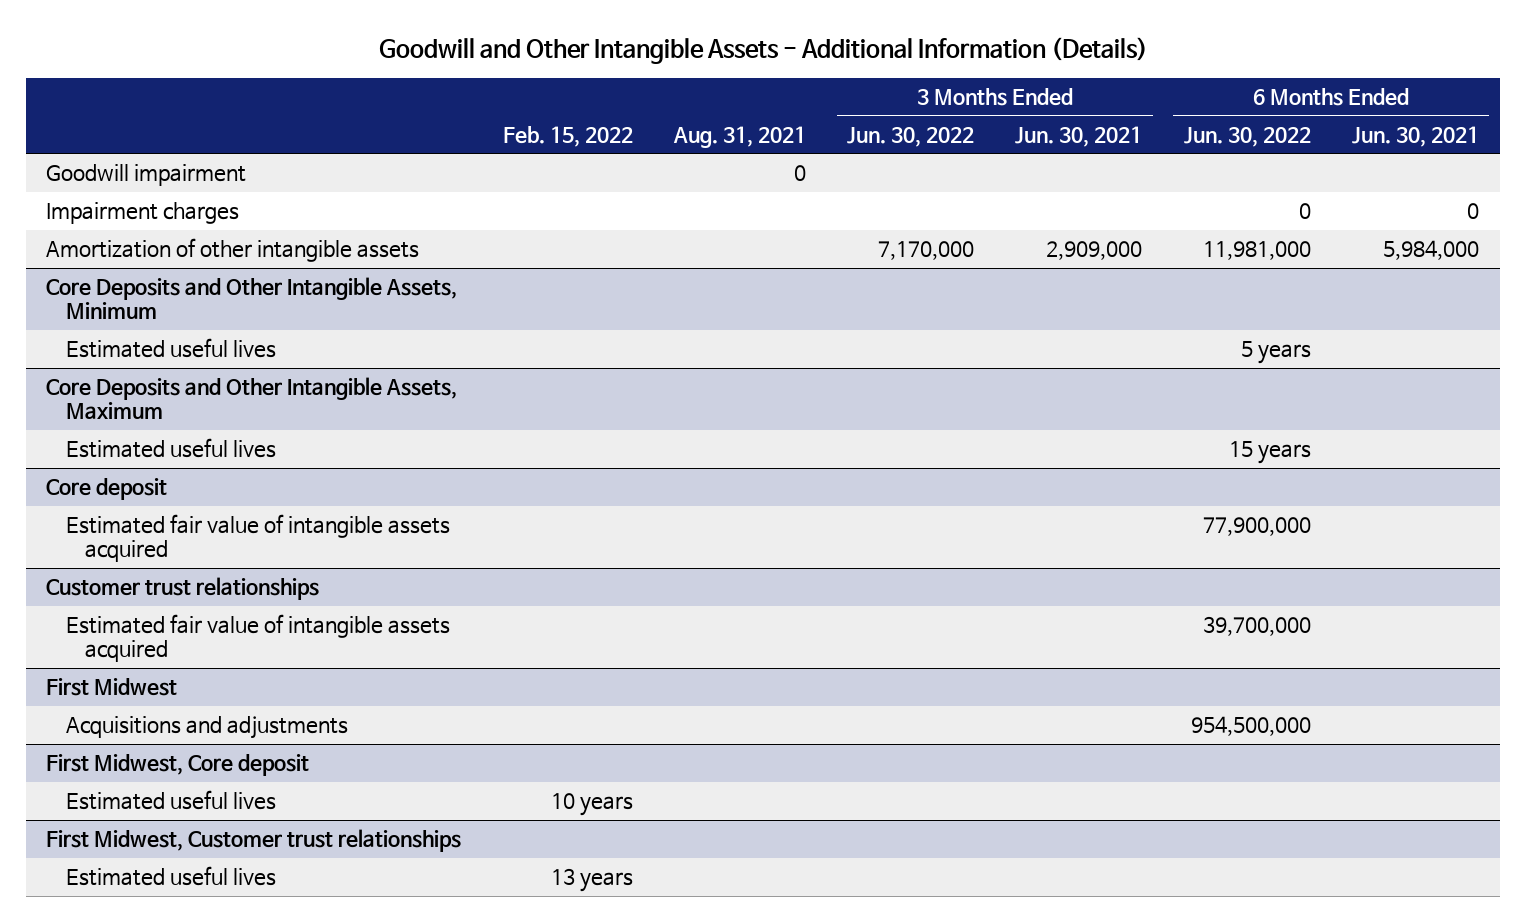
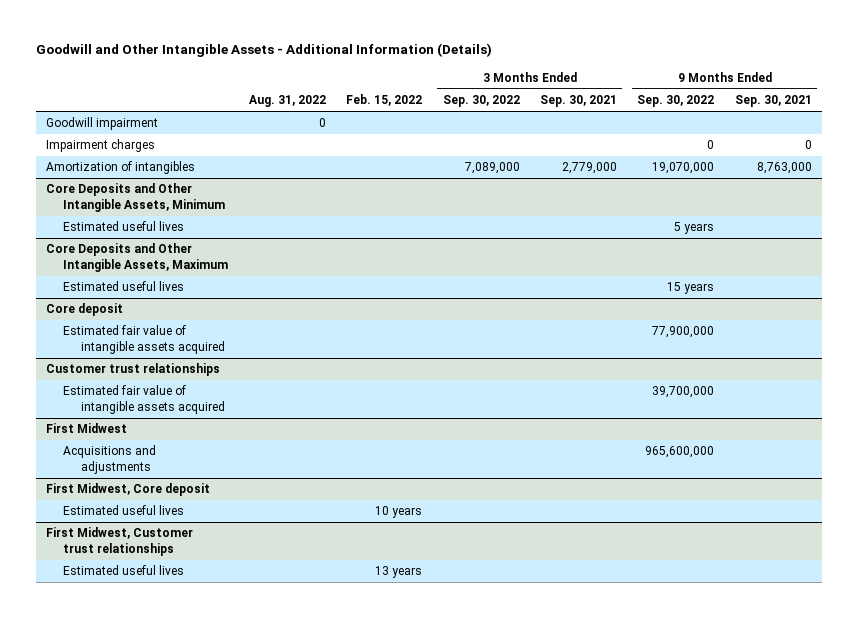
- | Feb. 15, 2022 | Aug. 31, 2021 | 3 Months Ended Jun. 30, 2022 | 3 Months Ended Jun. 30, 2021 | 6 Months Ended Jun. 30, 2022 | 6 Months Ended Jun. 30, 2021
+ | Aug. 31, 2022 | Feb. 15, 2022 | 3 Months Ended Sep. 30, 2022 | 3 Months Ended Sep. 30, 2021 | 9 Months Ended Sep. 30, 2022 | 9 Months Ended Sep. 30, 2021
- Amortization of other intangible assets | | | 7,170,000 | 2,909,000 | 11,981,000 | 5,984,000
+ Amortization of intangibles | | | 7,089,000 | 2,779,000 | 19,070,000 | 8,763,000

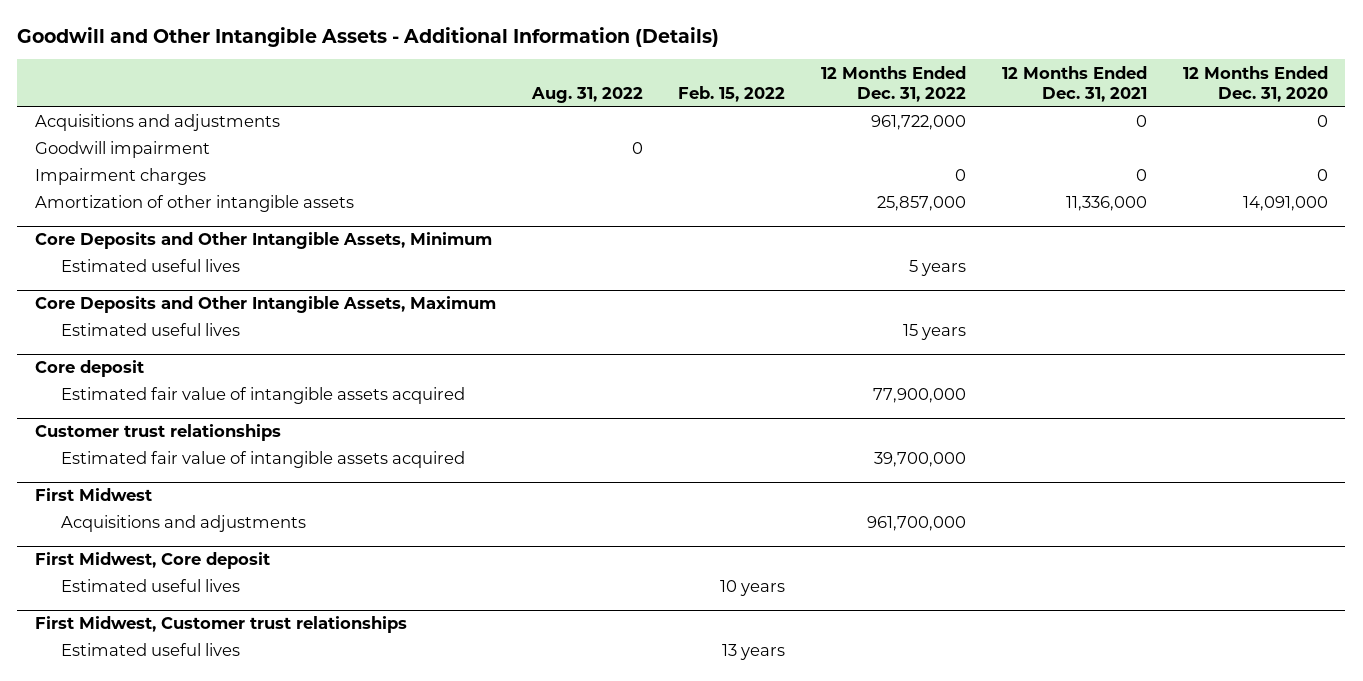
- | Aug. 31, 2022 | Feb. 15, 2022 | 3 Months Ended Sep. 30, 2022 | 3 Months Ended Sep. 30, 2021 | 9 Months Ended Sep. 30, 2022 | 9 Months Ended Sep. 30, 2021
+ | Aug. 31, 2022 | Feb. 15, 2022 | 12 Months Ended Dec. 31, 2022 | 12 Months Ended Dec. 31, 2021 | 12 Months Ended Dec. 31, 2020
+ Acquisitions and adjustments | | | 961,722,000 | 0 | 0
- Amortization of intangibles | | | 7,089,000 | 2,779,000 | 19,070,000 | 8,763,000
+ Amortization of other intangible assets | | | 25,857,000 | 11,336,000 | 14,091,000

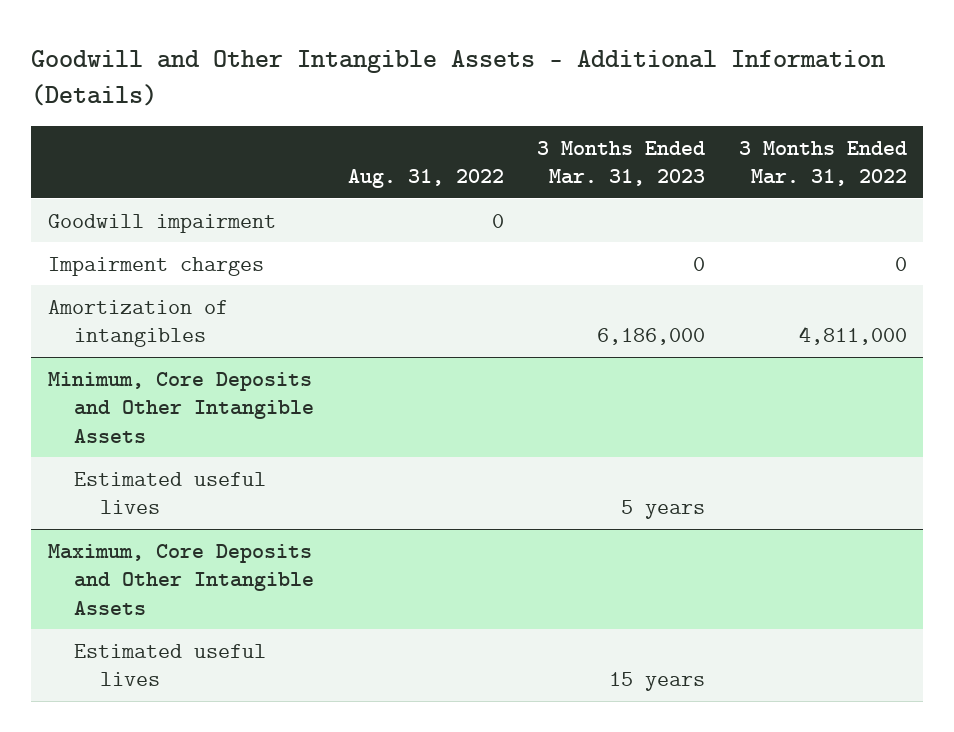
- | Aug. 31, 2022 | Feb. 15, 2022 | 12 Months Ended Dec. 31, 2022 | 12 Months Ended Dec. 31, 2021 | 12 Months Ended Dec. 31, 2020
+ | Aug. 31, 2022 | 3 Months Ended Mar. 31, 2023 | 3 Months Ended Mar. 31, 2022
- Acquisitions and adjustments | | | 961,722,000 | 0 | 0
- Amortization of other intangible assets | | | 25,857,000 | 11,336,000 | 14,091,000
- Core Deposits and Other Intangible Assets, Minimum
+ Amortization of intangibles | | 6,186,000 | 4,811,000
+ Minimum, Core Deposits and Other Intangible Assets
- Core Deposits and Other Intangible Assets, Maximum
+ Maximum, Core Deposits and Other Intangible Assets
- Core deposit
- Estimated fair value of intangible assets acquired | | | 77,900,000 | |
- Customer trust relationships
- Estimated fair value of intangible assets acquired | | | 39,700,000 | |
- First Midwest
- Acquisitions and adjustments | | | 961,700,000 | |
- First Midwest, Core deposit
- Estimated useful lives | | 10 years | | |
- First Midwest, Customer trust relationships
- Estimated useful lives | | 13 years | | |

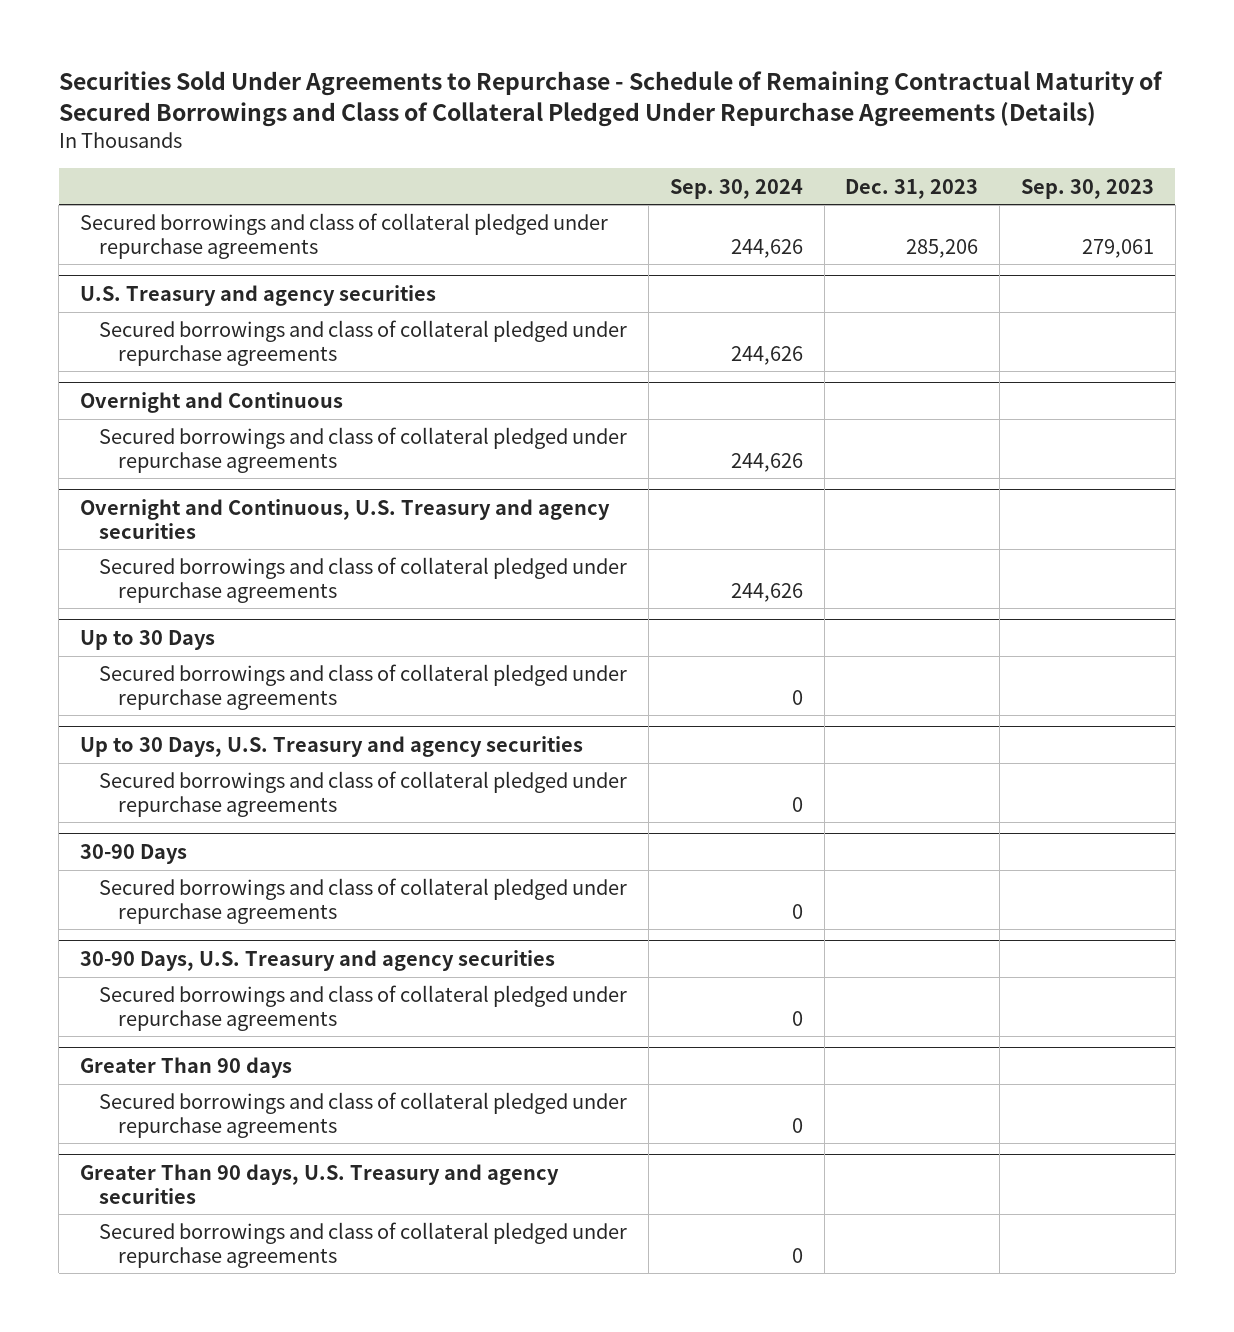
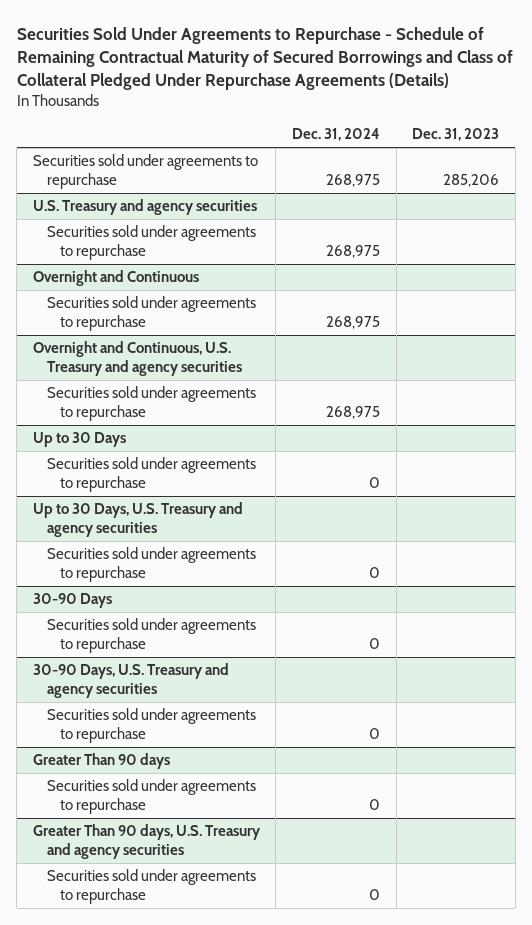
- | Sep. 30, 2024 | Dec. 31, 2023 | Sep. 30, 2023
+ | Dec. 31, 2024 | Dec. 31, 2023
- Secured borrowings and class of collateral pledged under repurchase agreements | 244,626 | 285,206 | 279,061
+ Securities sold under agreements to repurchase | 268,975 | 285,206
@ U.S. Treasury and agency securities
- Secured borrowings and class of collateral pledged under repurchase agreements | 244,626 | |
+ Securities sold under agreements to repurchase | 268,975 |
@ Overnight and Continuous
- Secured borrowings and class of collateral pledged under repurchase agreements | 244,626 | |
+ Securities sold under agreements to repurchase | 268,975 |
@ Overnight and Continuous, U.S. Treasury and agency securities
- Secured borrowings and class of collateral pledged under repurchase agreements | 244,626 | |
+ Securities sold under agreements to repurchase | 268,975 |
@ Up to 30 Days
- Secured borrowings and class of collateral pledged under repurchase agreements | 0 | |
+ Securities sold under agreements to repurchase | 0 |
@ Up to 30 Days, U.S. Treasury and agency securities
- Secured borrowings and class of collateral pledged under repurchase agreements | 0 | |
+ Securities sold under agreements to repurchase | 0 |
@ 30-90 Days
- Secured borrowings and class of collateral pledged under repurchase agreements | 0 | |
+ Securities sold under agreements to repurchase | 0 |
@ 30-90 Days, U.S. Treasury and agency securities
- Secured borrowings and class of collateral pledged under repurchase agreements | 0 | |
+ Securities sold under agreements to repurchase | 0 |
@ Greater Than 90 days
- Secured borrowings and class of collateral pledged under repurchase agreements | 0 | |
+ Securities sold under agreements to repurchase | 0 |
@ Greater Than 90 days, U.S. Treasury and agency securities
- Secured borrowings and class of collateral pledged under repurchase agreements | 0 | |
+ Securities sold under agreements to repurchase | 0 |

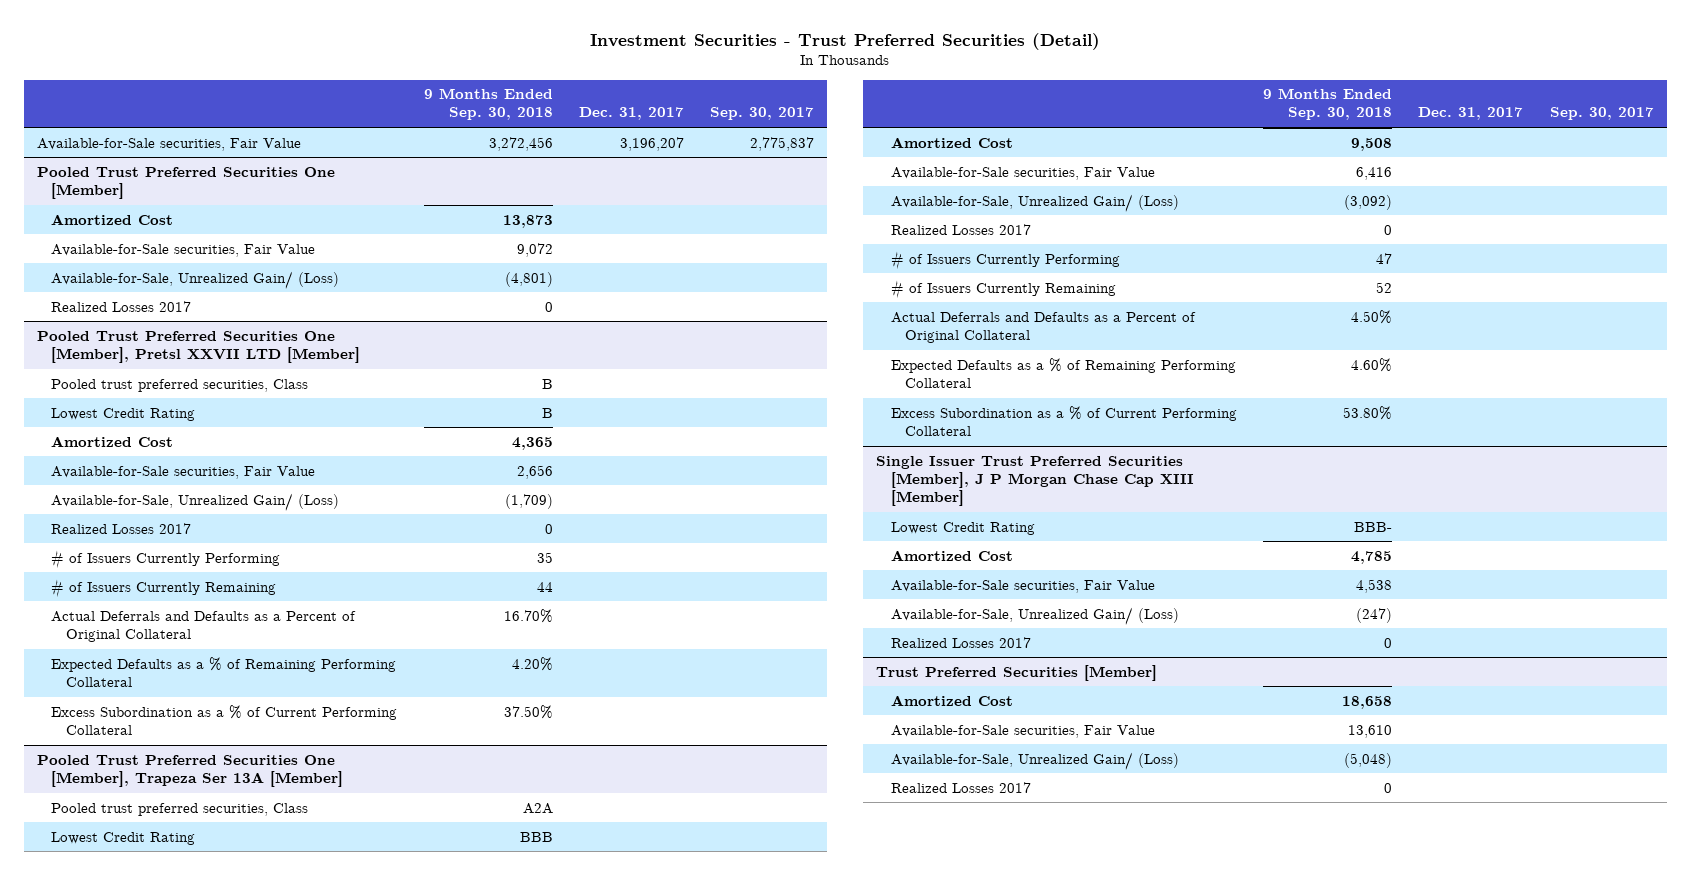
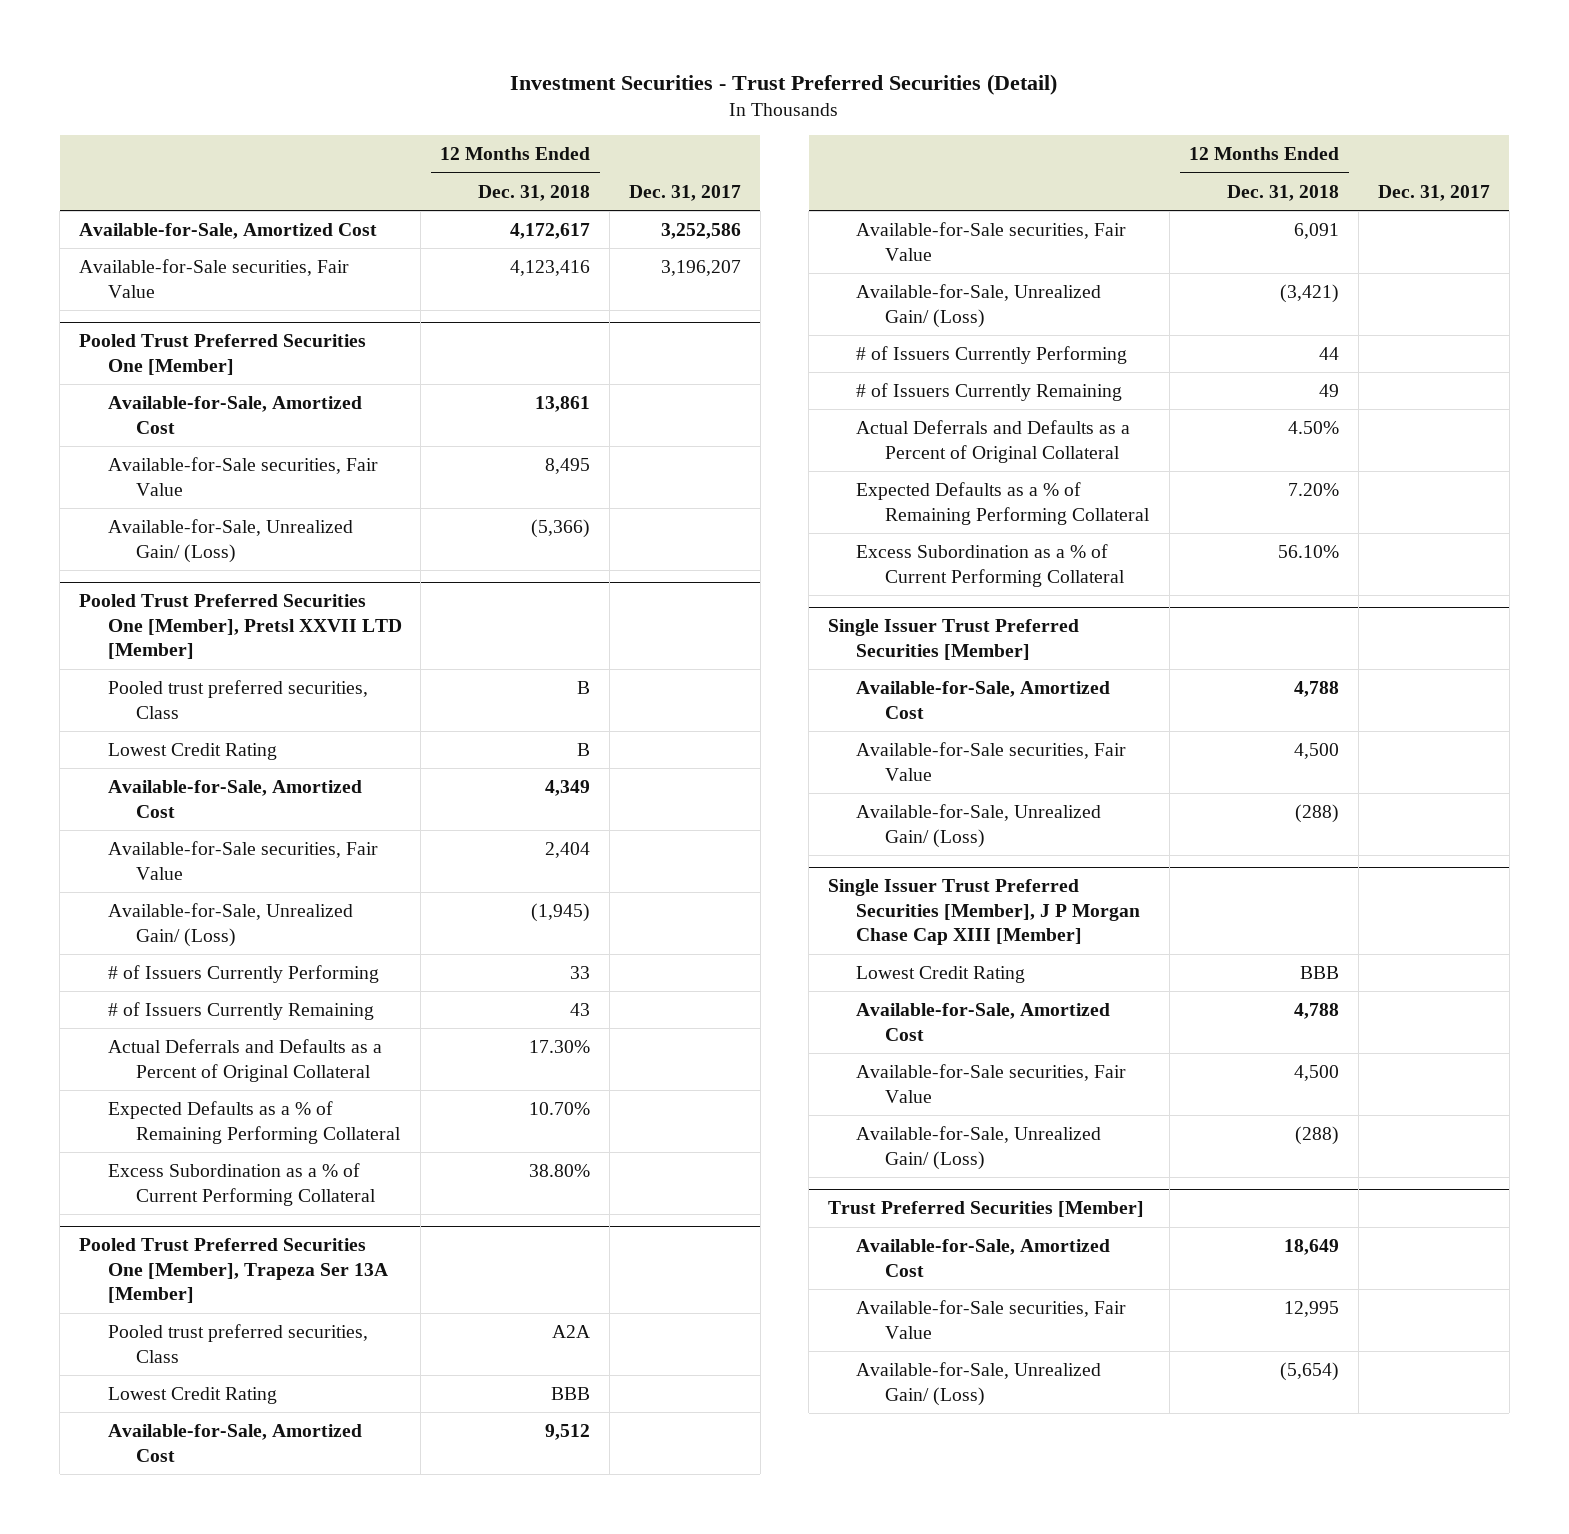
- | 9 Months Ended Sep. 30, 2018 | Dec. 31, 2017 | Sep. 30, 2017
+ | 12 Months Ended Dec. 31, 2018 | Dec. 31, 2017
+ Available-for-Sale, Amortized Cost | 4,172,617 | 3,252,586
@ Pooled Trust Preferred Securities One [Member]
- Amortized Cost | 13,873 | |
+ Available-for-Sale, Amortized Cost | 13,861 |
- Realized Losses 2017 | 0 | |
@ Pooled Trust Preferred Securities One [Member], Pretsl XXVII LTD [Member]
- Amortized Cost | 4,365 | |
+ Available-for-Sale, Amortized Cost | 4,349 |
- Realized Losses 2017 | 0 | |
@ Pooled Trust Preferred Securities One [Member], Trapeza Ser 13A [Member]
- Amortized Cost | 9,508 | |
+ Available-for-Sale, Amortized Cost | 9,512 |
- Realized Losses 2017 | 0 | |
+ Single Issuer Trust Preferred Securities [Member]
+ Available-for-Sale, Amortized Cost | 4,788 |
+ Available-for-Sale securities, Fair Value | 4,500 |
+ Available-for-Sale, Unrealized Gain/ (Loss) | (288) |
@ Single Issuer Trust Preferred Securities [Member], J P Morgan Chase Cap XIII [Member]
- Amortized Cost | 4,785 | |
+ Available-for-Sale, Amortized Cost | 4,788 |
- Realized Losses 2017 | 0 | |
@ Trust Preferred Securities [Member]
- Amortized Cost | 18,658 | |
+ Available-for-Sale, Amortized Cost | 18,649 |
- Realized Losses 2017 | 0 | |

